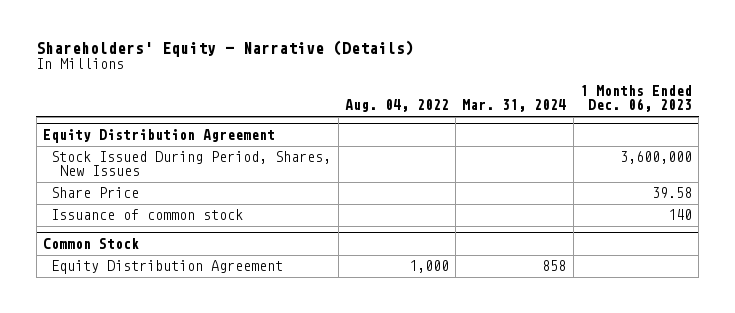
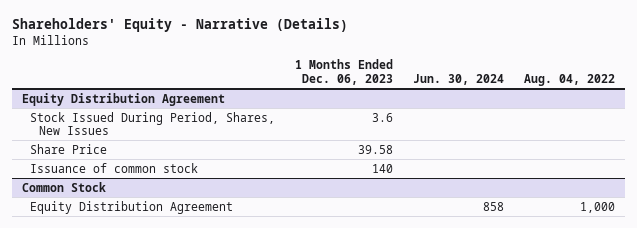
- | Aug. 04, 2022 | Mar. 31, 2024 | 1 Months Ended Dec. 06, 2023
+ | 1 Months Ended Dec. 06, 2023 | Jun. 30, 2024 | Aug. 04, 2022
@ Equity Distribution Agreement
- Stock Issued During Period, Shares, New Issues | | | 3,600,000
+ Stock Issued During Period, Shares, New Issues | 3.6 | |

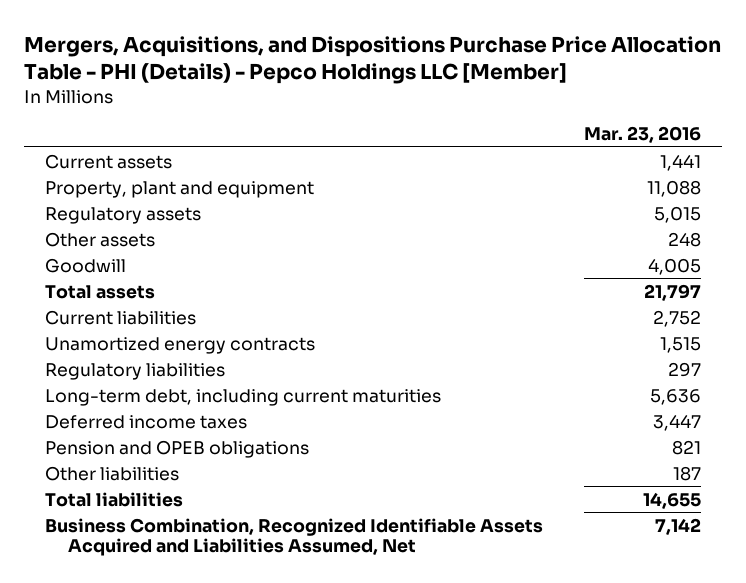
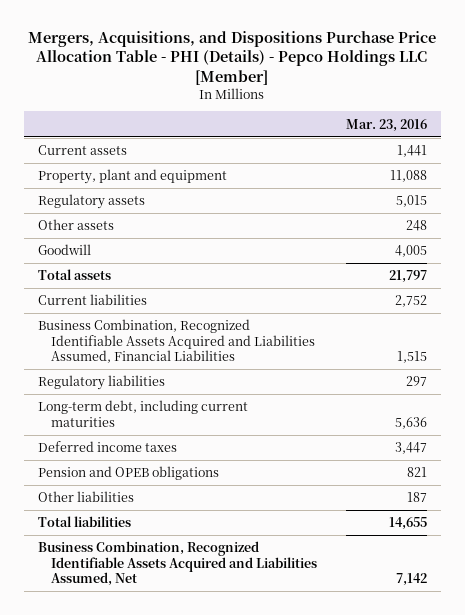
- Unamortized energy contracts | 1,515
+ Business Combination, Recognized Identifiable Assets Acquired and Liabilities Assumed, Financial Liabilities | 1,515

